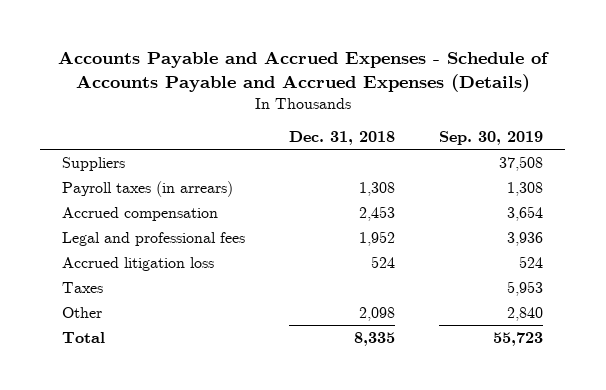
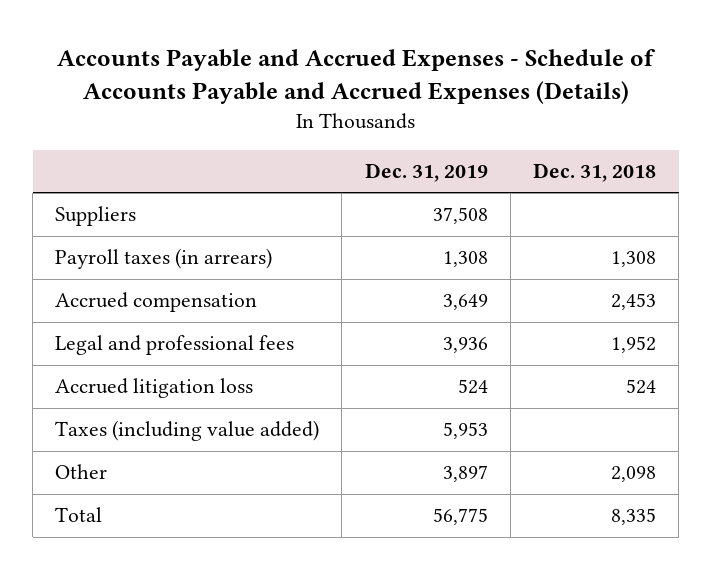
- | Dec. 31, 2018 | Sep. 30, 2019
+ | Dec. 31, 2019 | Dec. 31, 2018
- Taxes | | 5,953
+ Taxes (including value added) | 5,953 |

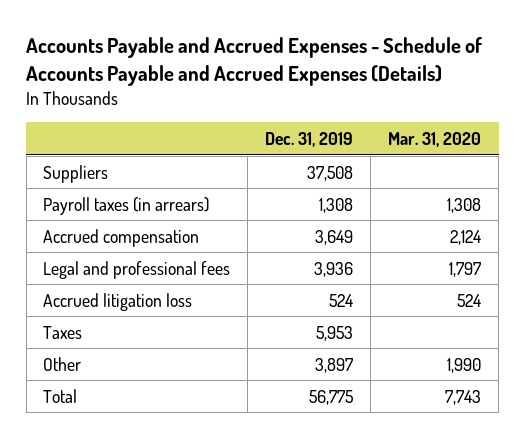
- | Dec. 31, 2019 | Dec. 31, 2018
+ | Dec. 31, 2019 | Mar. 31, 2020
- Taxes (including value added) | 5,953 |
+ Taxes | 5,953 |

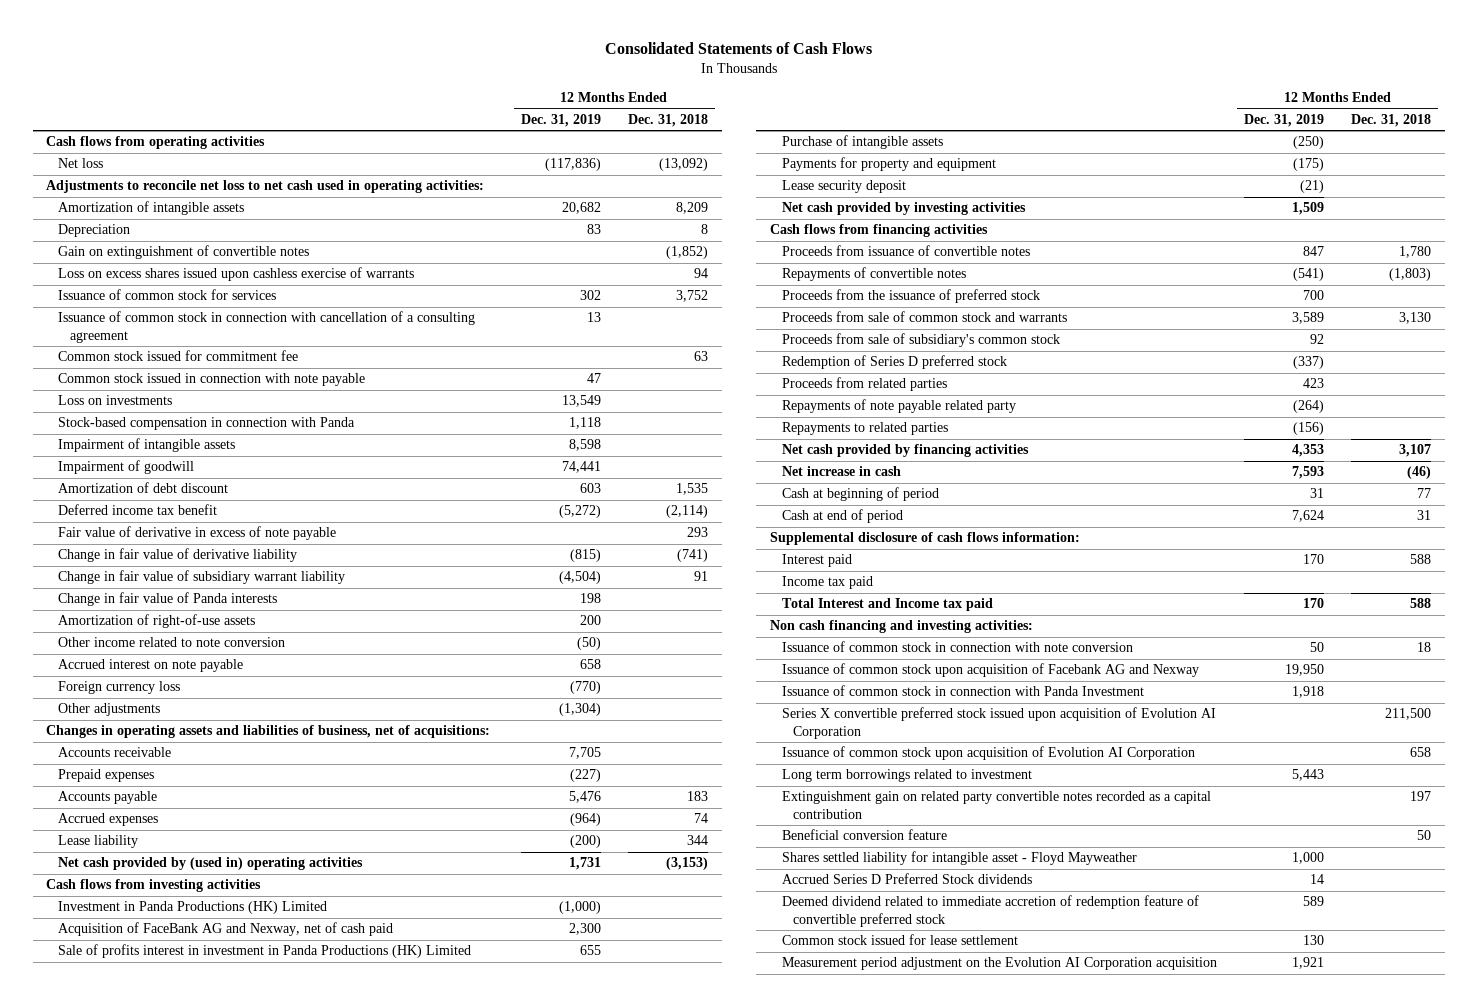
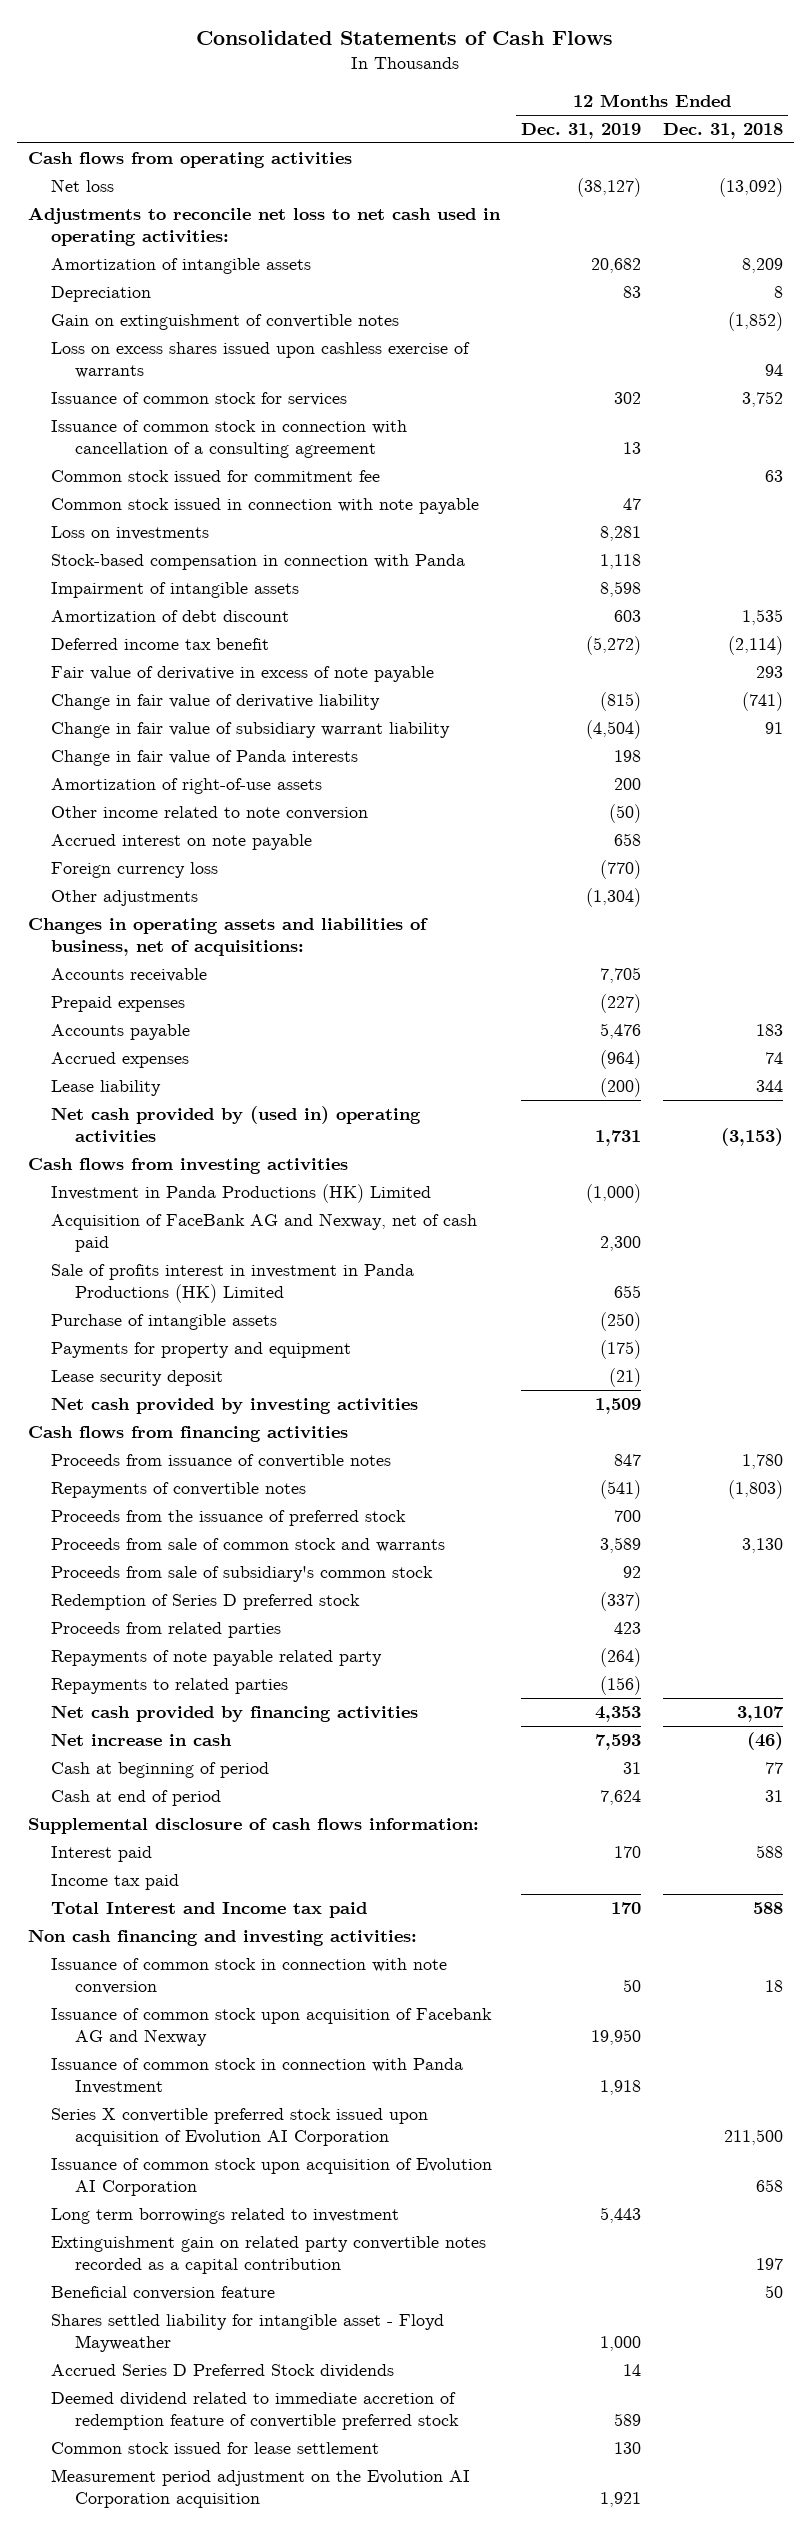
- Net loss | (117,836) | (13,092)
+ Net loss | (38,127) | (13,092)
- Loss on investments | 13,549 |
+ Loss on investments | 8,281 |
- Impairment of goodwill | 74,441 |

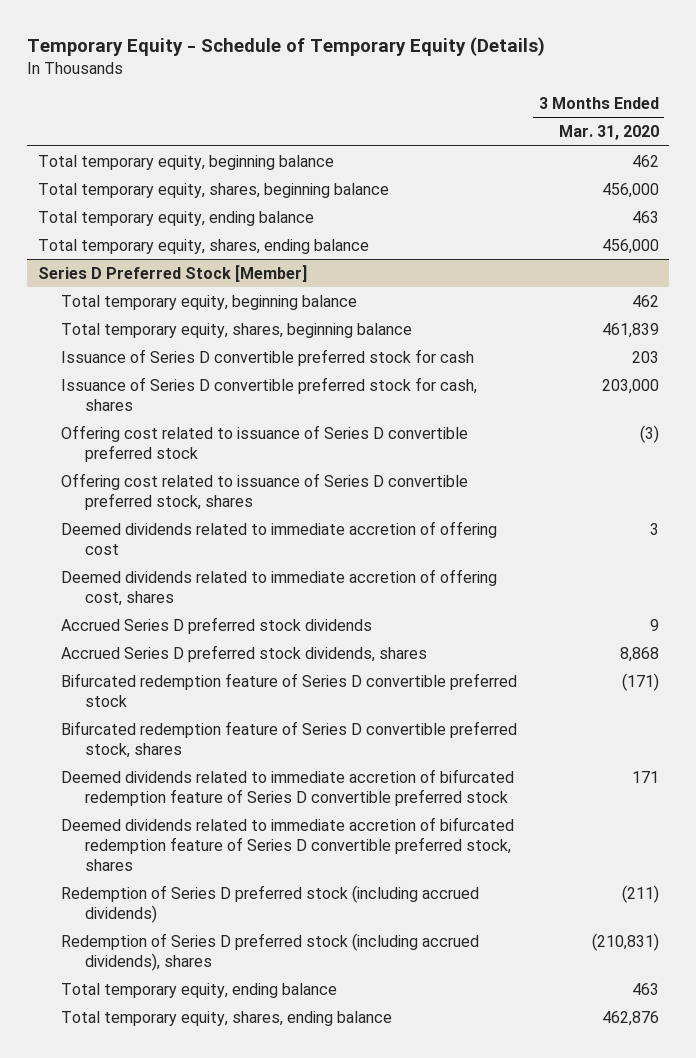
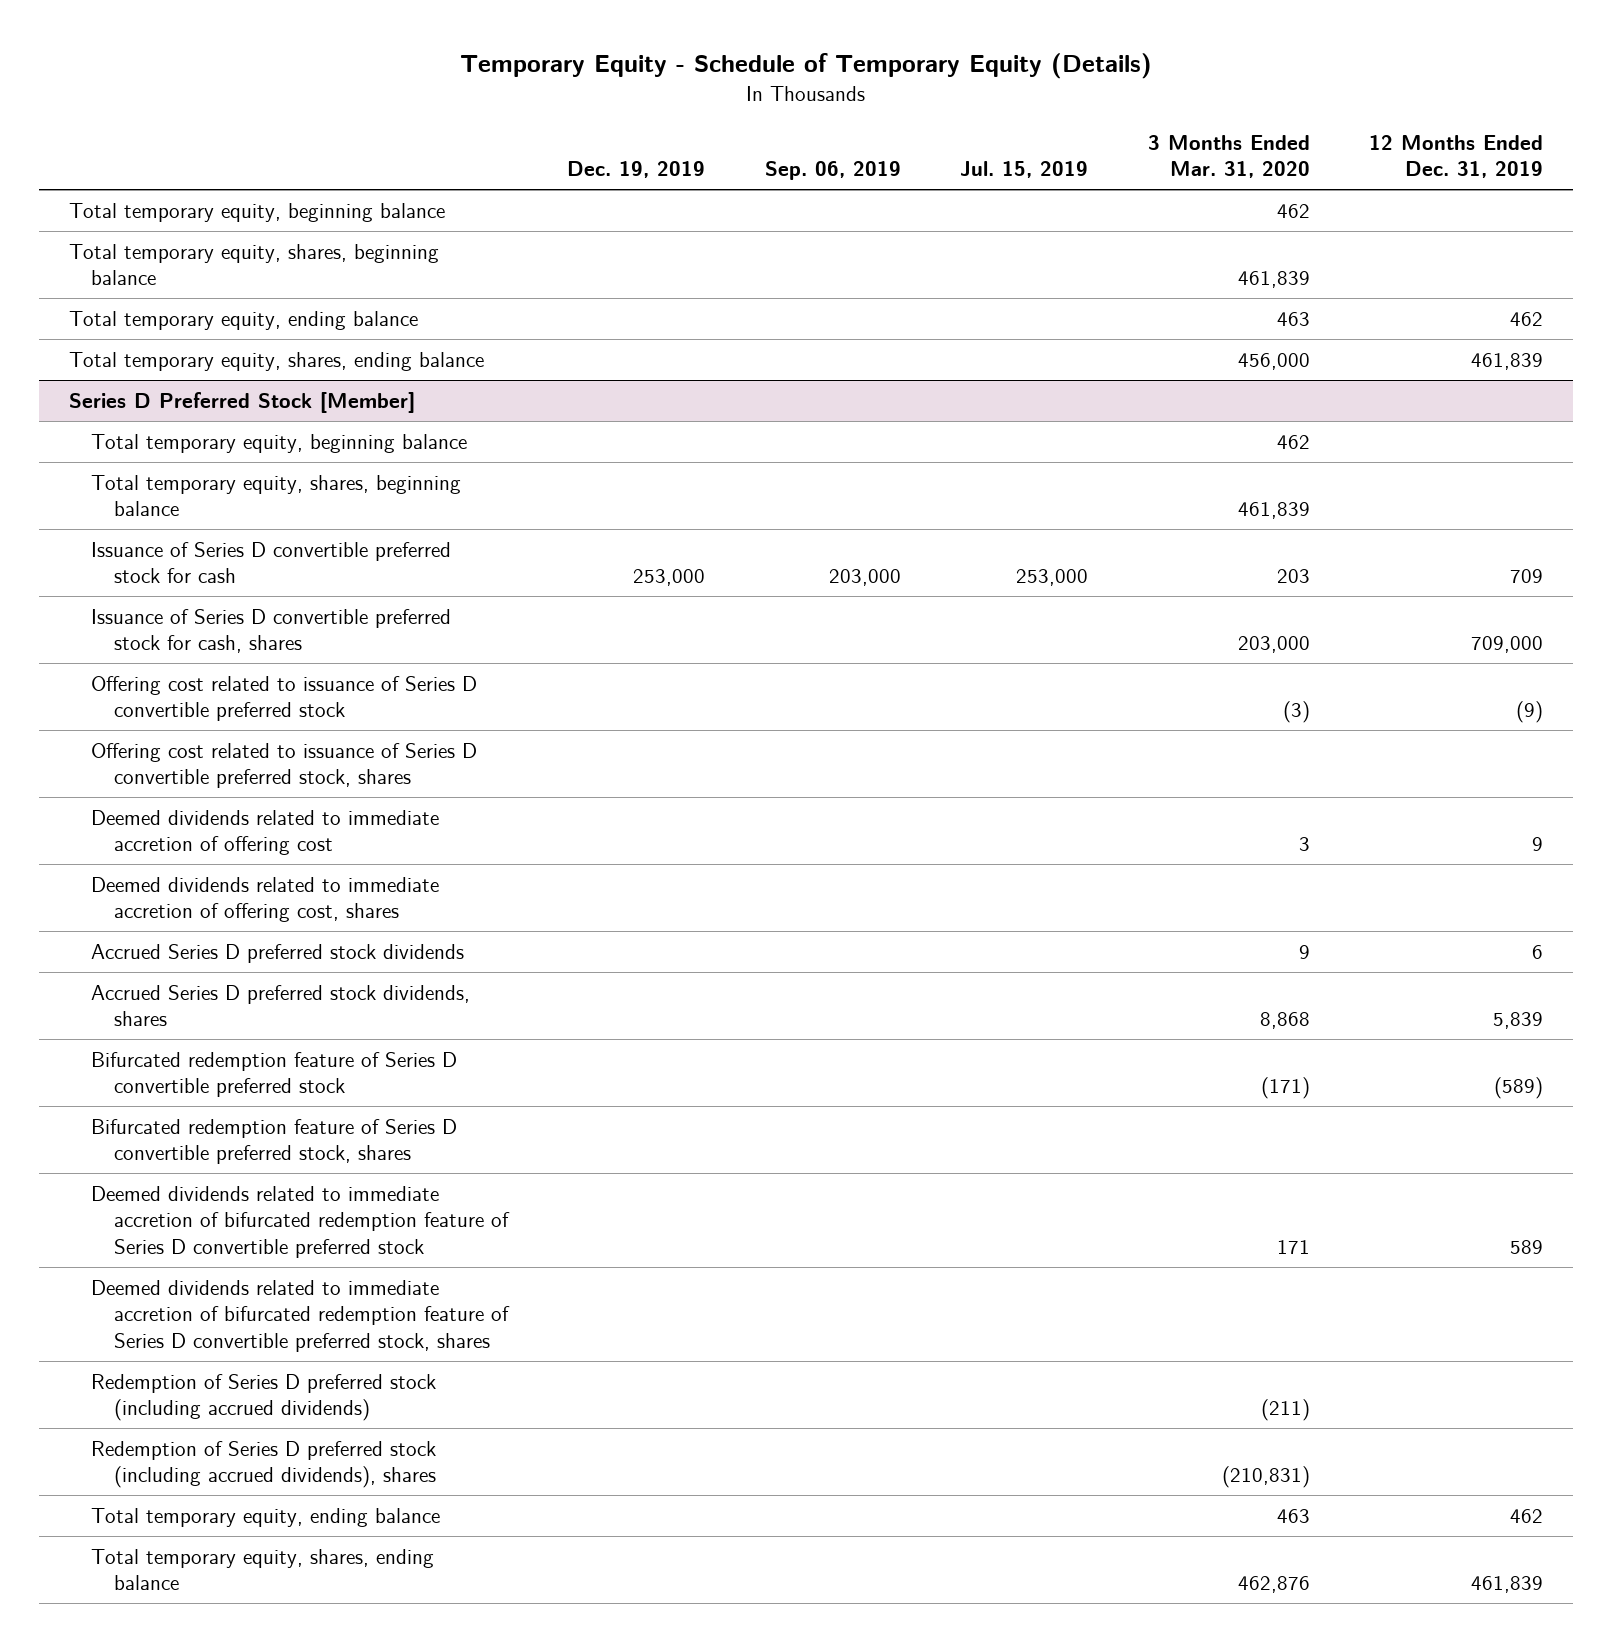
- | 3 Months Ended Mar. 31, 2020
+ | Dec. 19, 2019 | Sep. 06, 2019 | Jul. 15, 2019 | 3 Months Ended Mar. 31, 2020 | 12 Months Ended Dec. 31, 2019
- Total temporary equity, shares, beginning balance | 456,000
+ Total temporary equity, shares, beginning balance | | | | 461,839 |

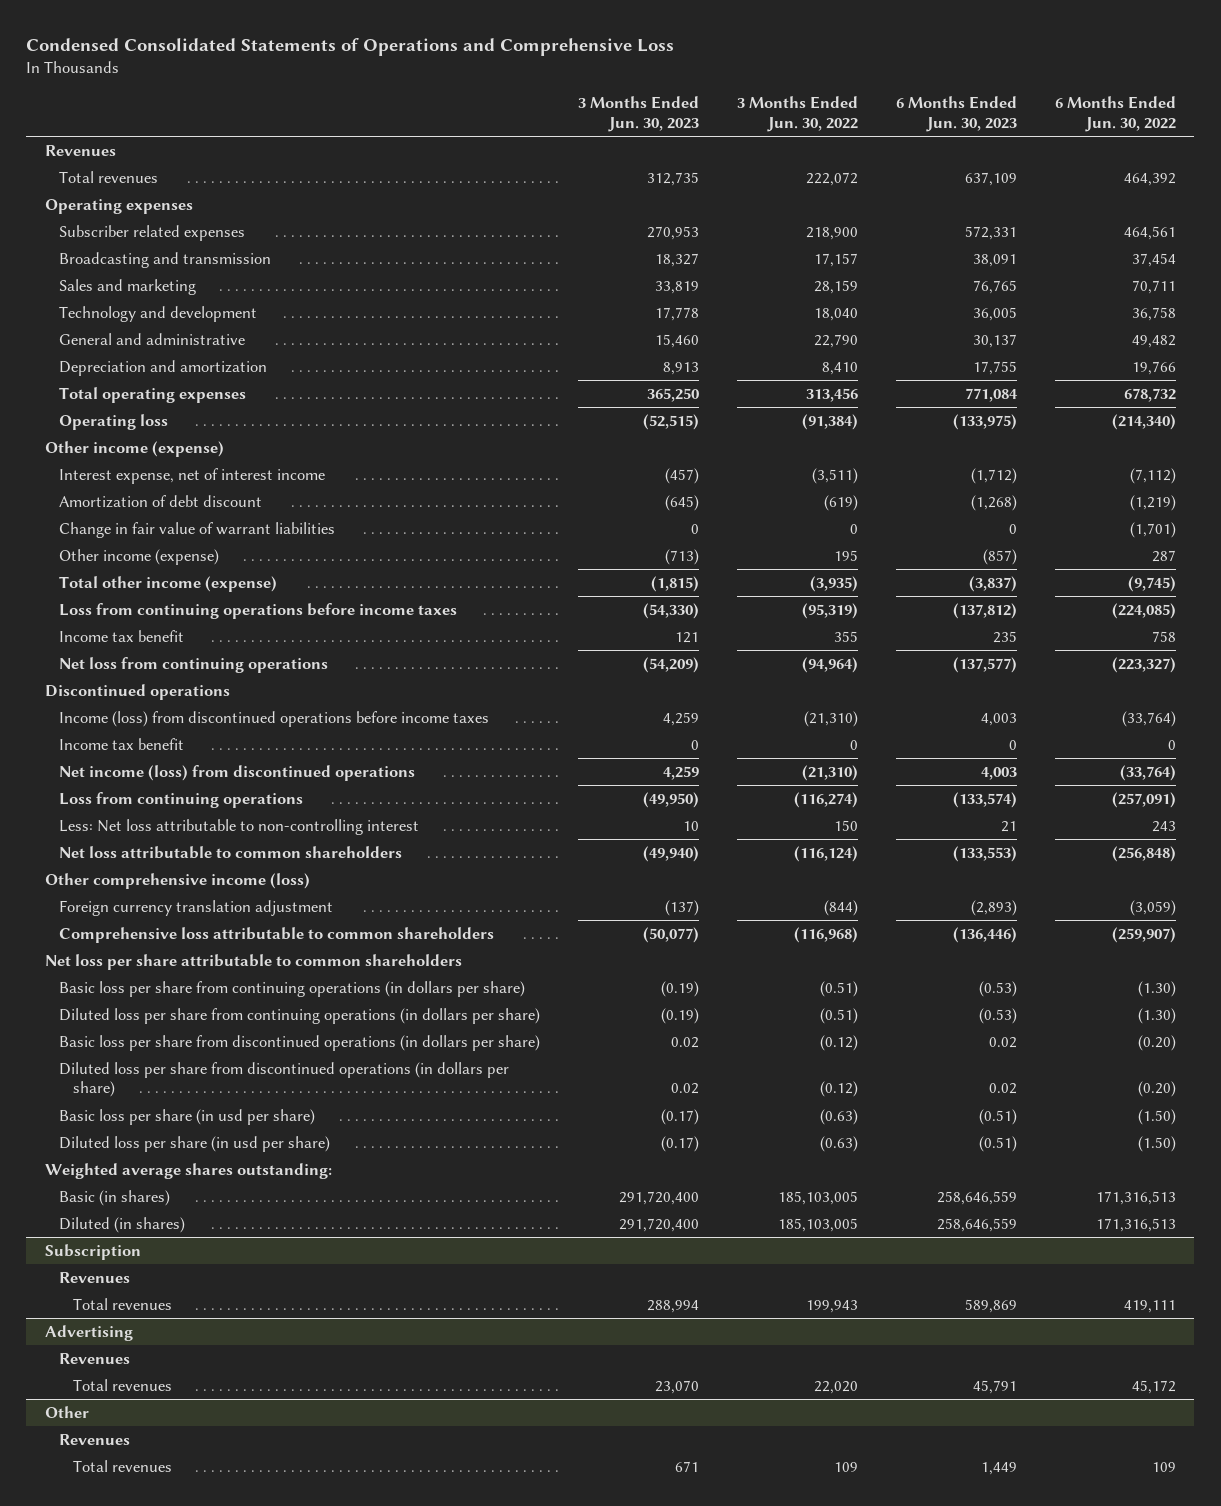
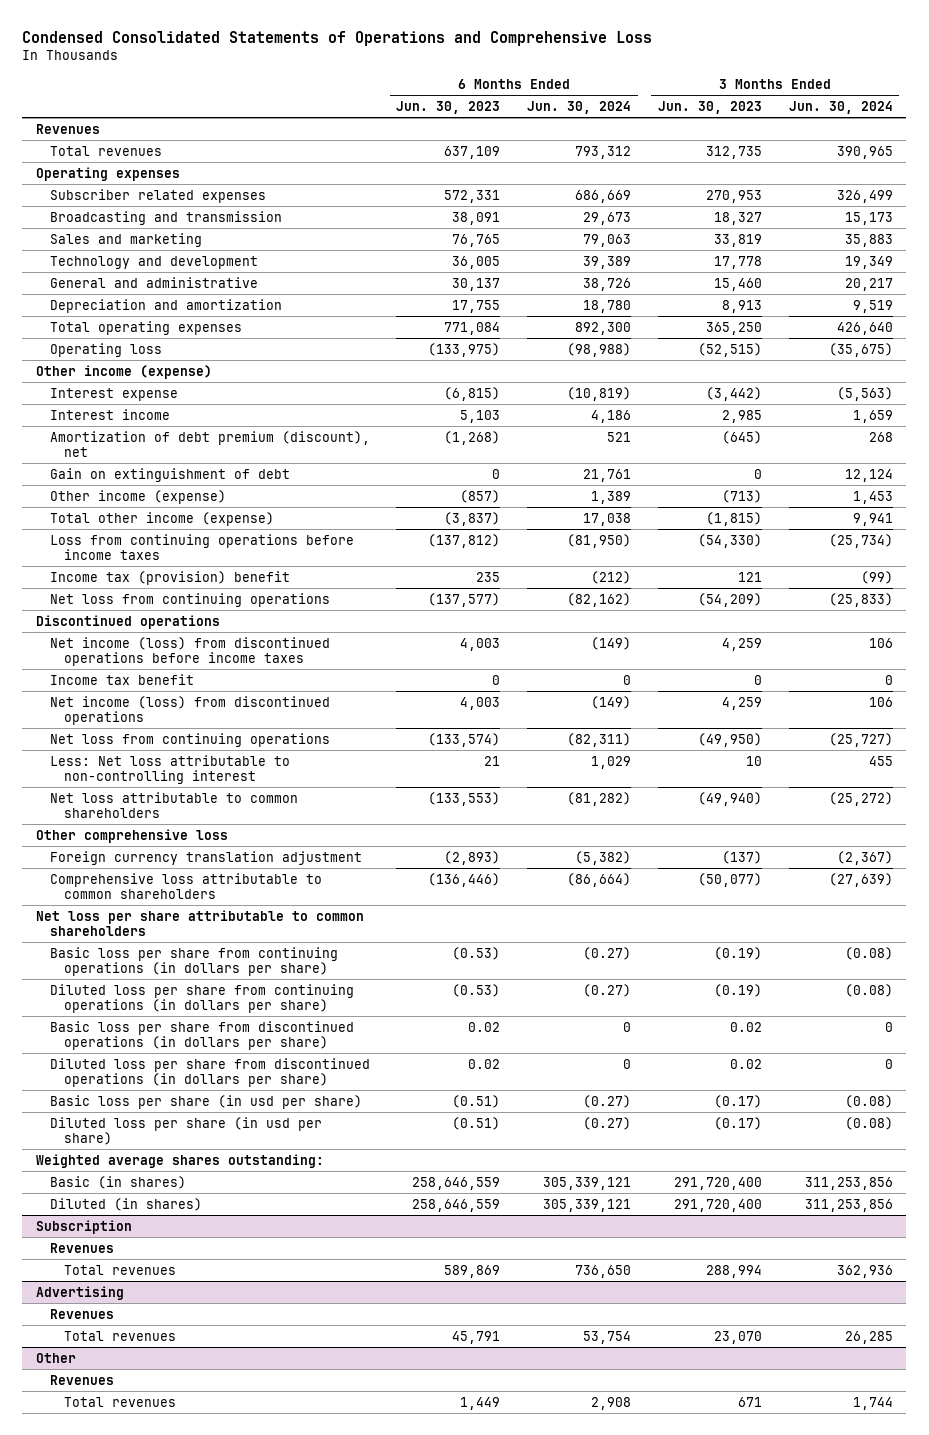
- | 3 Months Ended Jun. 30, 2023 | 3 Months Ended Jun. 30, 2022 | 6 Months Ended Jun. 30, 2023 | 6 Months Ended Jun. 30, 2022
+ | 6 Months Ended Jun. 30, 2023 | 6 Months Ended Jun. 30, 2024 | 3 Months Ended Jun. 30, 2023 | 3 Months Ended Jun. 30, 2024
- Interest expense, net of interest income | (457) | (3,511) | (1,712) | (7,112)
- Amortization of debt discount | (645) | (619) | (1,268) | (1,219)
- Change in fair value of warrant liabilities | 0 | 0 | 0 | (1,701)
+ Interest expense | (6,815) | (10,819) | (3,442) | (5,563)
+ Interest income | 5,103 | 4,186 | 2,985 | 1,659
+ Amortization of debt premium (discount), net | (1,268) | 521 | (645) | 268
+ Gain on extinguishment of debt | 0 | 21,761 | 0 | 12,124
- Income tax benefit | 121 | 355 | 235 | 758
+ Income tax (provision) benefit | 235 | (212) | 121 | (99)
- Income (loss) from discontinued operations before income taxes | 4,259 | (21,310) | 4,003 | (33,764)
+ Net income (loss) from discontinued operations before income taxes | 4,003 | (149) | 4,259 | 106
- Loss from continuing operations | (49,950) | (116,274) | (133,574) | (257,091)
+ Net loss from continuing operations | (133,574) | (82,311) | (49,950) | (25,727)
- Other comprehensive income (loss)
+ Other comprehensive loss

